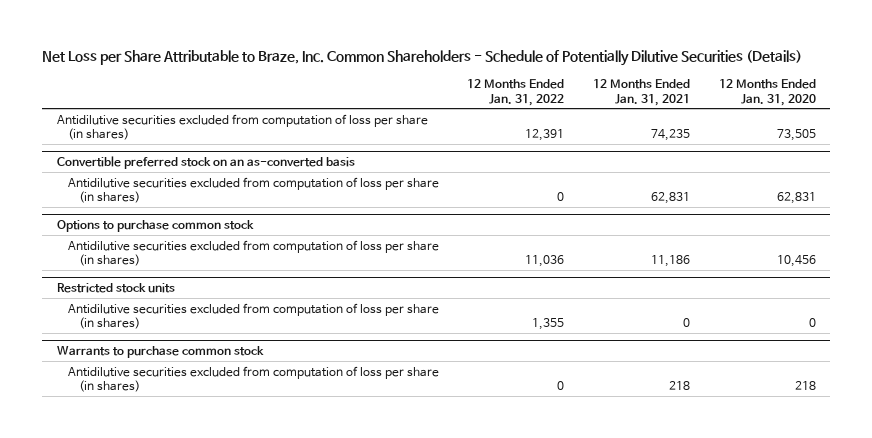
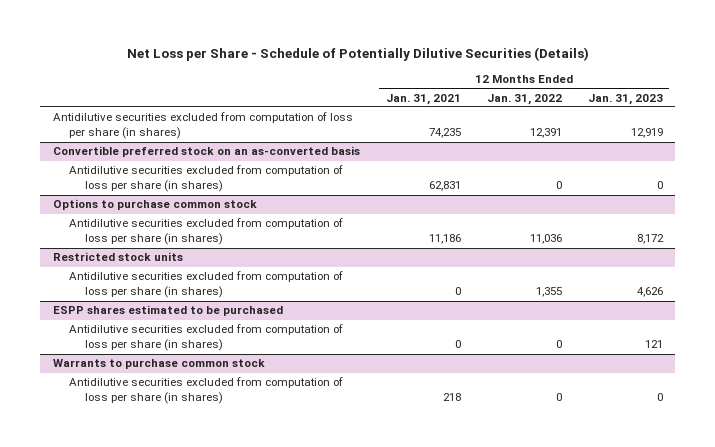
- Net Loss per Share Attributable to Braze, Inc. Common Shareholders - Schedule of Potentially Dilutive Securities (Details)
+ Net Loss per Share - Schedule of Potentially Dilutive Securities (Details)
- | 12 Months Ended Jan. 31, 2022 | 12 Months Ended Jan. 31, 2021 | 12 Months Ended Jan. 31, 2020
+ | 12 Months Ended Jan. 31, 2021 | 12 Months Ended Jan. 31, 2022 | 12 Months Ended Jan. 31, 2023
+ ESPP shares estimated to be purchased
+ Antidilutive securities excluded from computation of loss per share (in shares) | 0 | 0 | 121

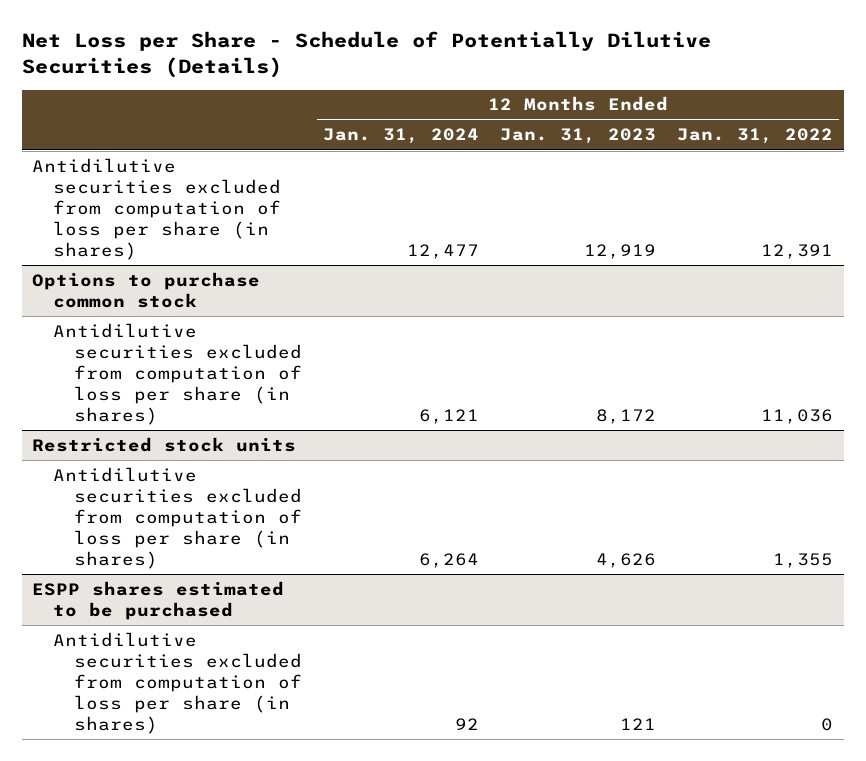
- | 12 Months Ended Jan. 31, 2021 | 12 Months Ended Jan. 31, 2022 | 12 Months Ended Jan. 31, 2023
+ | 12 Months Ended Jan. 31, 2024 | 12 Months Ended Jan. 31, 2023 | 12 Months Ended Jan. 31, 2022
- Convertible preferred stock on an as-converted basis
- Antidilutive securities excluded from computation of loss per share (in shares) | 62,831 | 0 | 0
- Warrants to purchase common stock
- Antidilutive securities excluded from computation of loss per share (in shares) | 218 | 0 | 0

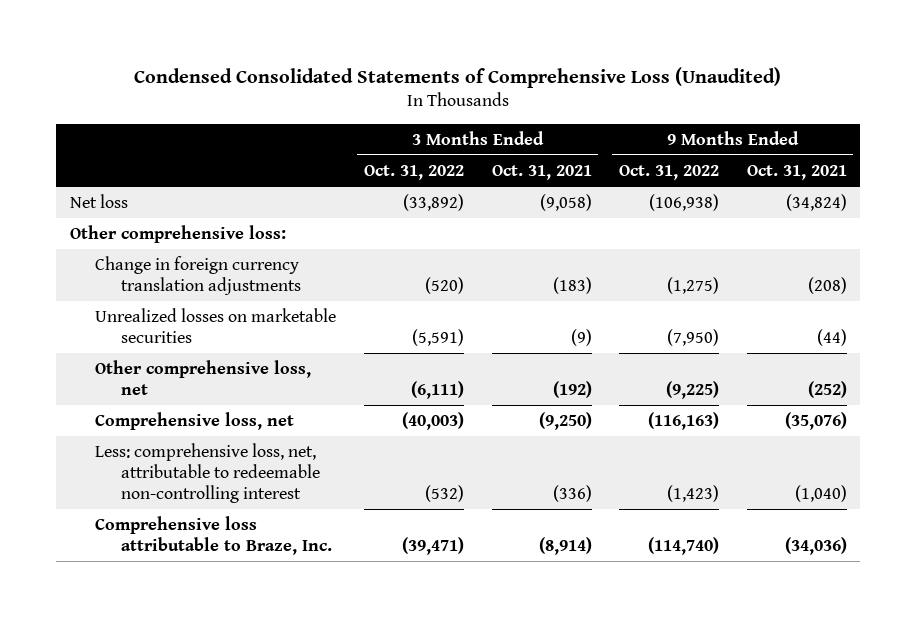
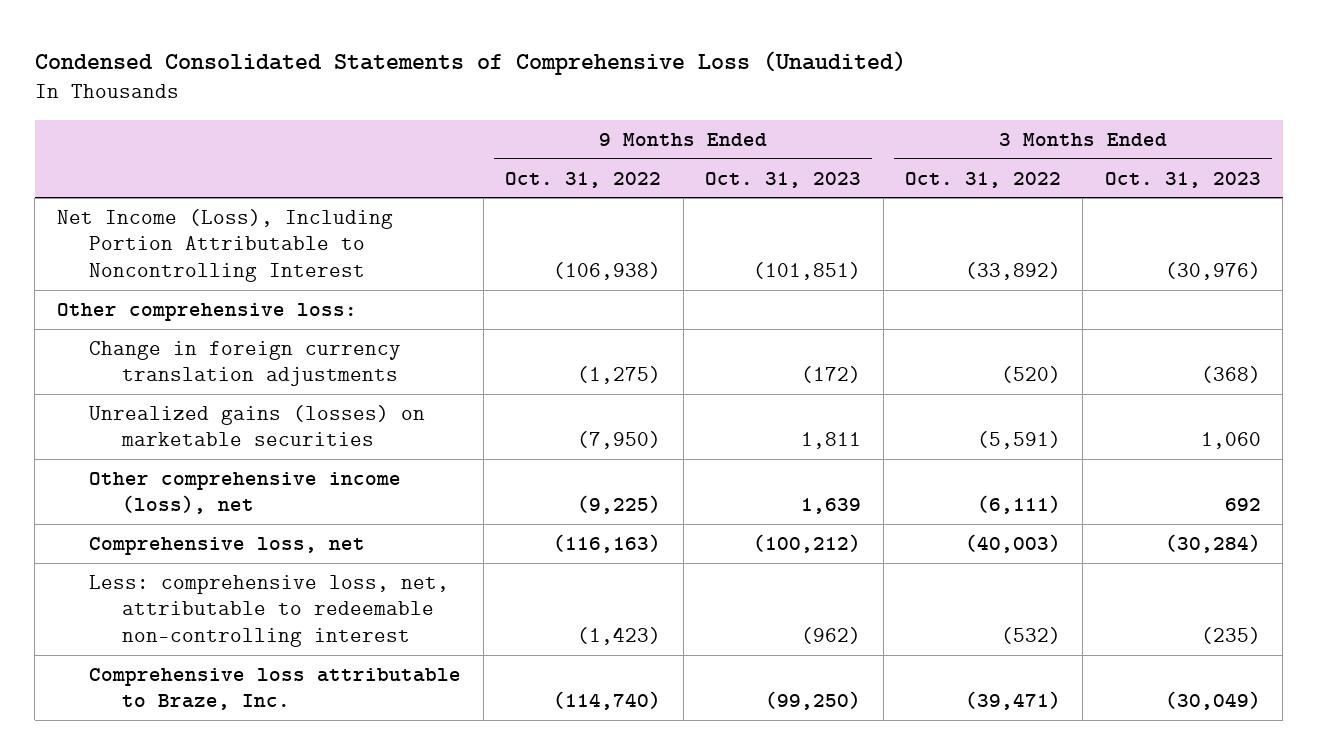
- | 3 Months Ended Oct. 31, 2022 | 3 Months Ended Oct. 31, 2021 | 9 Months Ended Oct. 31, 2022 | 9 Months Ended Oct. 31, 2021
+ | 9 Months Ended Oct. 31, 2022 | 9 Months Ended Oct. 31, 2023 | 3 Months Ended Oct. 31, 2022 | 3 Months Ended Oct. 31, 2023
- Net loss | (33,892) | (9,058) | (106,938) | (34,824)
+ Net Income (Loss), Including Portion Attributable to Noncontrolling Interest | (106,938) | (101,851) | (33,892) | (30,976)
- Unrealized losses on marketable securities | (5,591) | (9) | (7,950) | (44)
- Other comprehensive loss, net | (6,111) | (192) | (9,225) | (252)
+ Unrealized gains (losses) on marketable securities | (7,950) | 1,811 | (5,591) | 1,060
+ Other comprehensive income (loss), net | (9,225) | 1,639 | (6,111) | 692

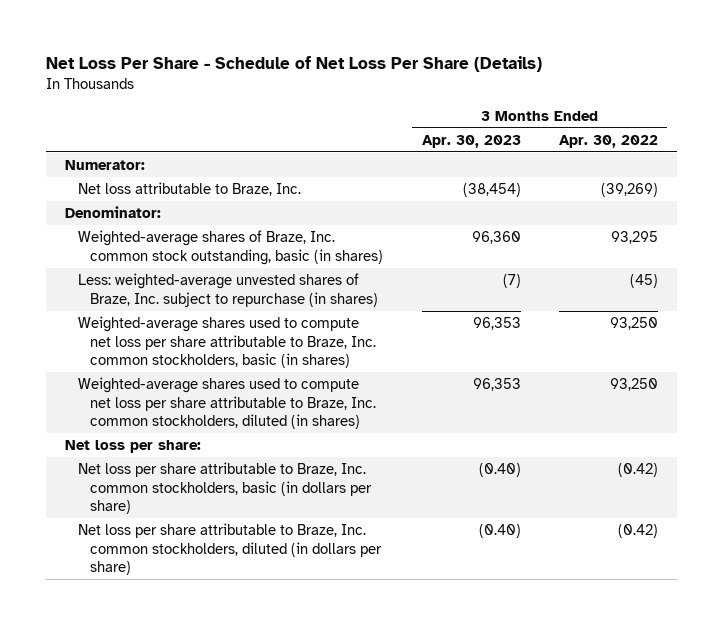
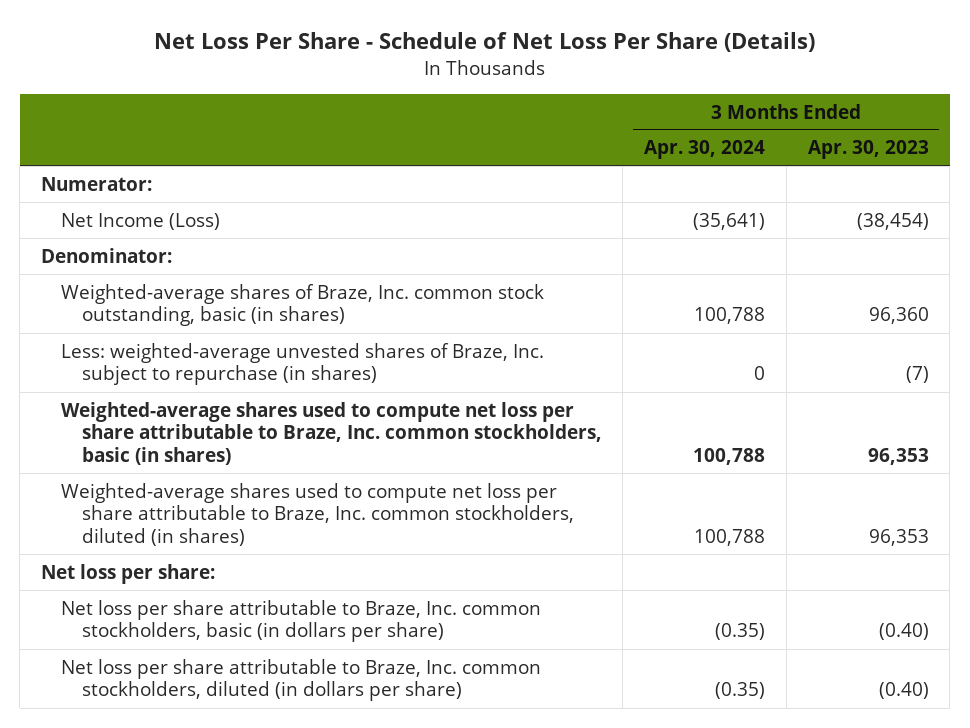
- | 3 Months Ended Apr. 30, 2023 | 3 Months Ended Apr. 30, 2022
+ | 3 Months Ended Apr. 30, 2024 | 3 Months Ended Apr. 30, 2023
- Net loss attributable to Braze, Inc. | (38,454) | (39,269)
+ Net Income (Loss) | (35,641) | (38,454)

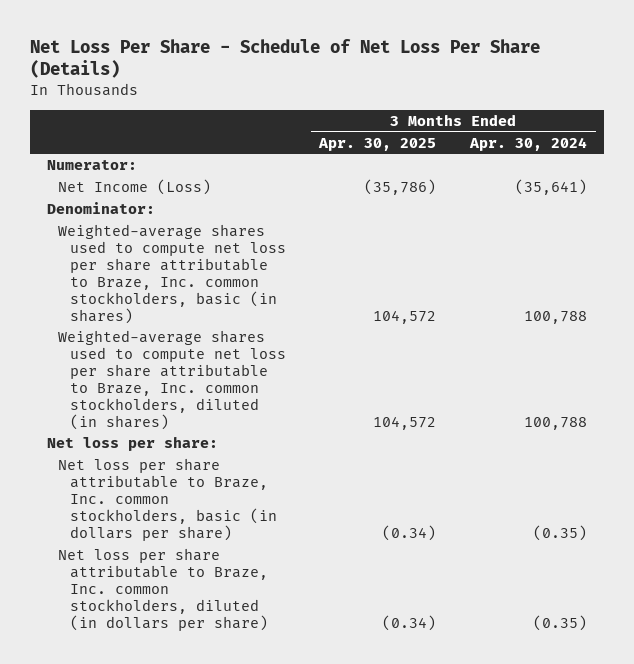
- | 3 Months Ended Apr. 30, 2024 | 3 Months Ended Apr. 30, 2023
+ | 3 Months Ended Apr. 30, 2025 | 3 Months Ended Apr. 30, 2024
- Weighted-average shares of Braze, Inc. common stock outstanding, basic (in shares) | 100,788 | 96,360
- Less: weighted-average unvested shares of Braze, Inc. subject to repurchase (in shares) | 0 | (7)

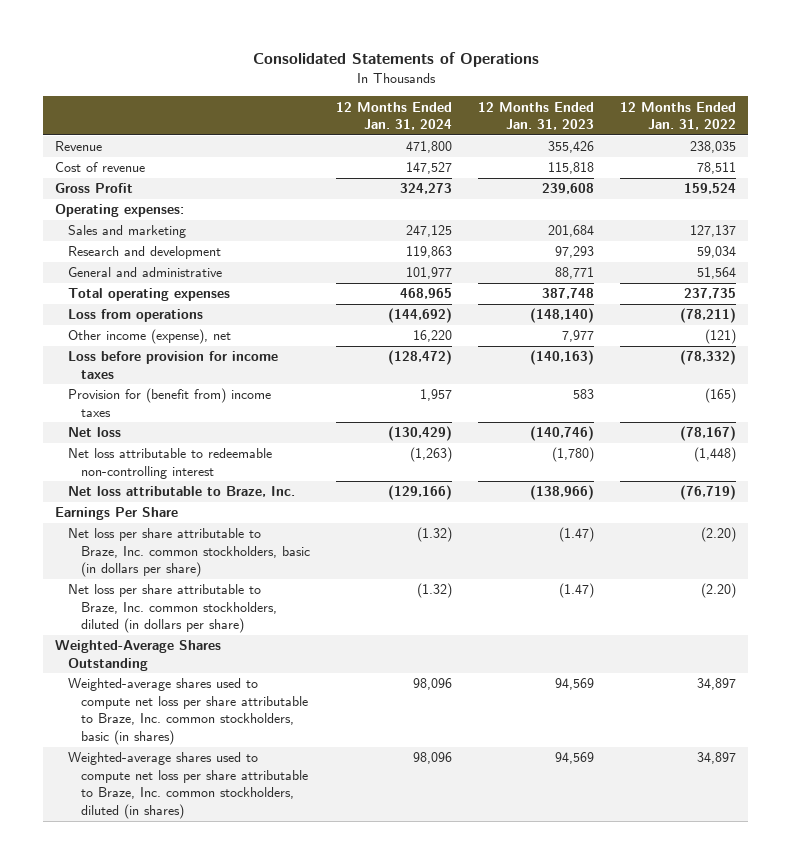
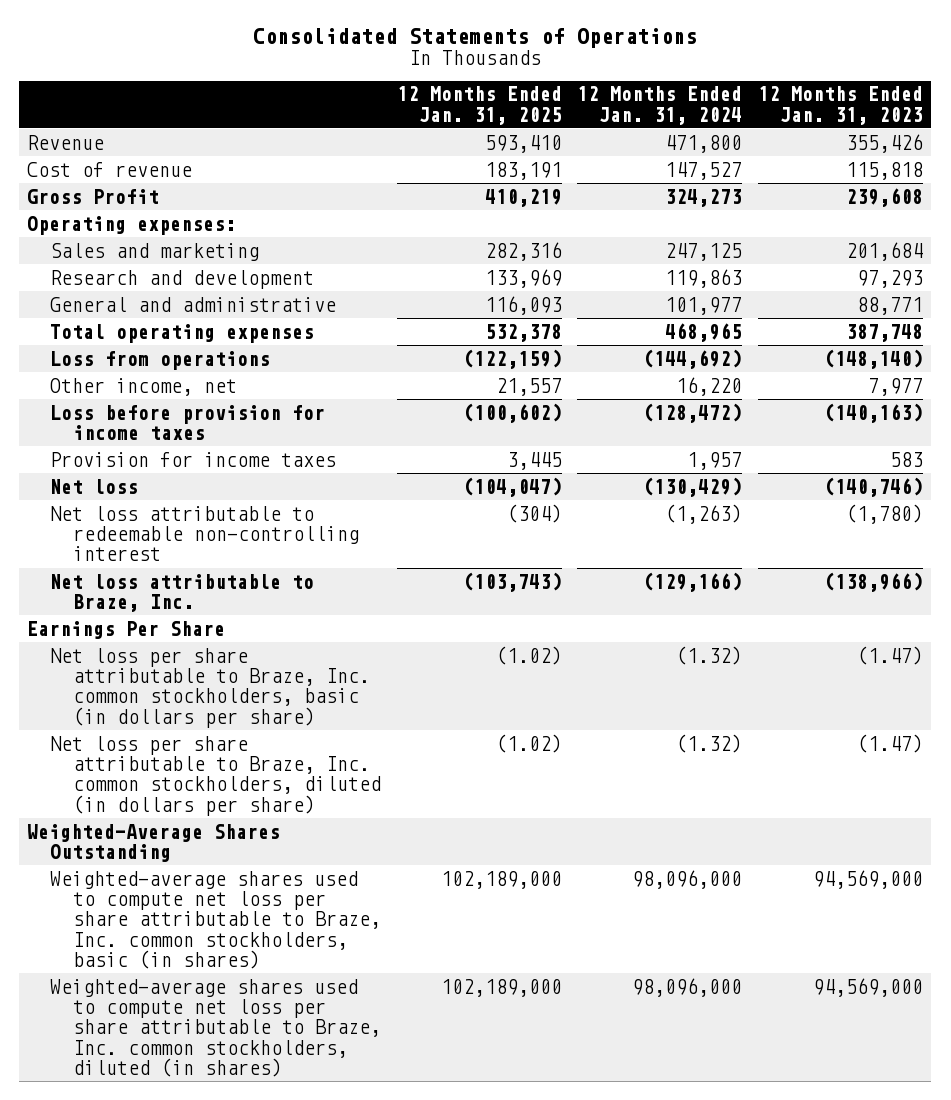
- | 12 Months Ended Jan. 31, 2024 | 12 Months Ended Jan. 31, 2023 | 12 Months Ended Jan. 31, 2022
+ | 12 Months Ended Jan. 31, 2025 | 12 Months Ended Jan. 31, 2024 | 12 Months Ended Jan. 31, 2023
- Other income (expense), net | 16,220 | 7,977 | (121)
+ Other income, net | 21,557 | 16,220 | 7,977
- Provision for (benefit from) income taxes | 1,957 | 583 | (165)
+ Provision for income taxes | 3,445 | 1,957 | 583
- Weighted-average shares used to compute net loss per share attributable to Braze, Inc. common stockholders, basic (in shares) | 98,096 | 94,569 | 34,897
- Weighted-average shares used to compute net loss per share attributable to Braze, Inc. common stockholders, diluted (in shares) | 98,096 | 94,569 | 34,897
+ Weighted-average shares used to compute net loss per share attributable to Braze, Inc. common stockholders, basic (in shares) | 102,189,000 | 98,096,000 | 94,569,000
+ Weighted-average shares used to compute net loss per share attributable to Braze, Inc. common stockholders, diluted (in shares) | 102,189,000 | 98,096,000 | 94,569,000

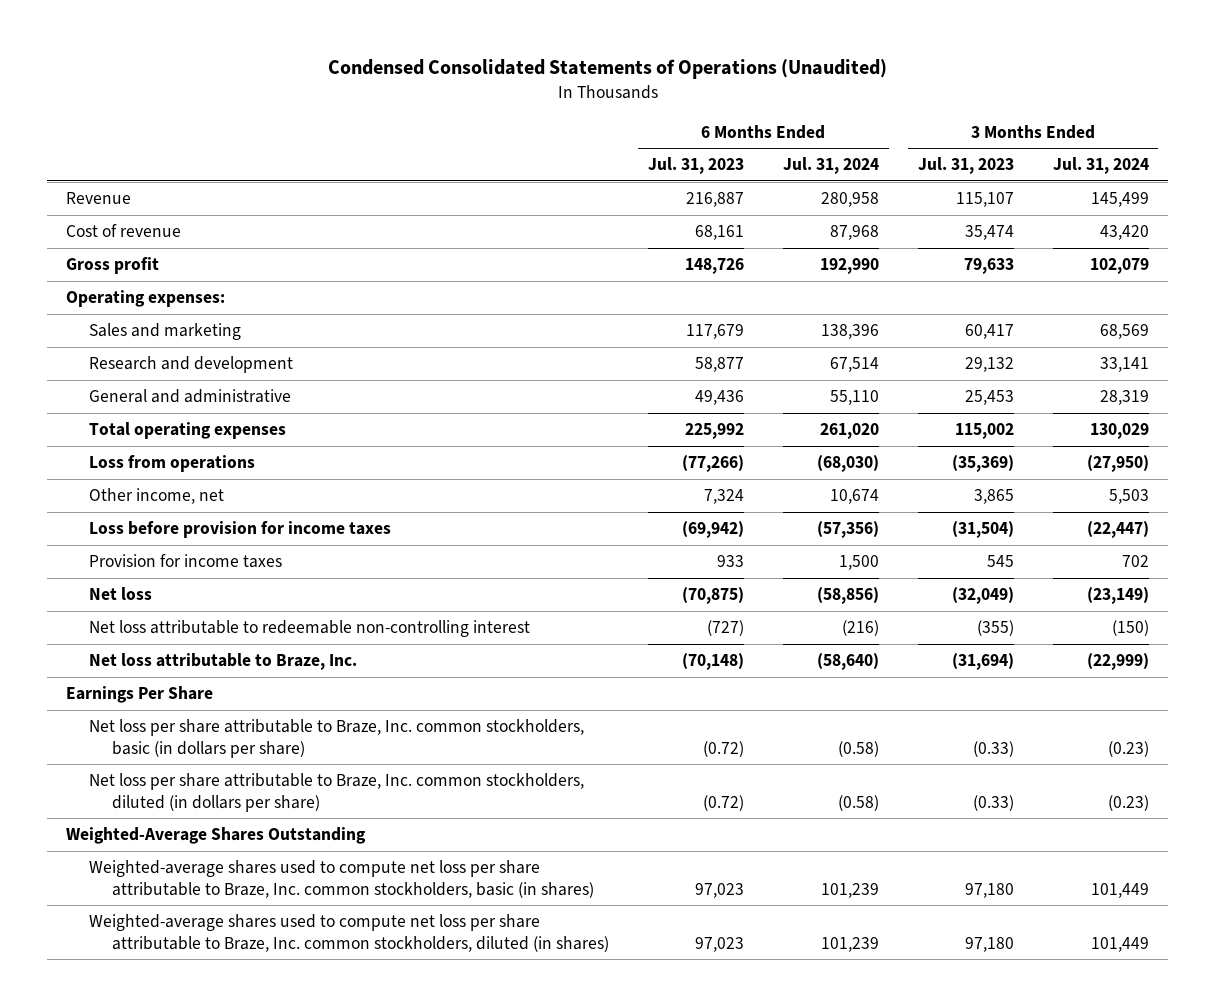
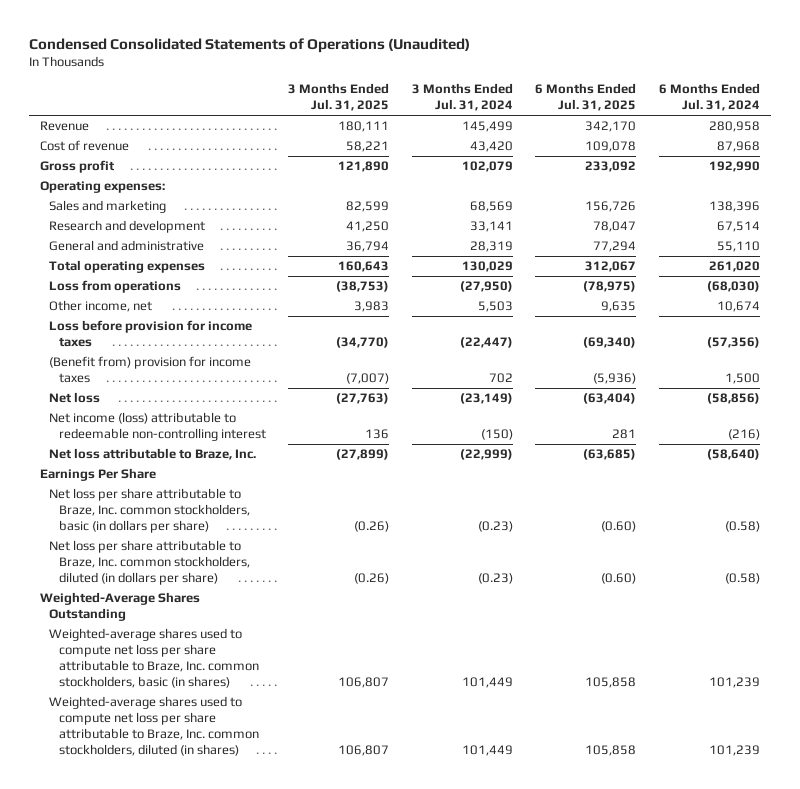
- | 6 Months Ended Jul. 31, 2023 | 6 Months Ended Jul. 31, 2024 | 3 Months Ended Jul. 31, 2023 | 3 Months Ended Jul. 31, 2024
+ | 3 Months Ended Jul. 31, 2025 | 3 Months Ended Jul. 31, 2024 | 6 Months Ended Jul. 31, 2025 | 6 Months Ended Jul. 31, 2024
- Provision for income taxes | 933 | 1,500 | 545 | 702
+ (Benefit from) provision for income taxes | (7,007) | 702 | (5,936) | 1,500
- Net loss attributable to redeemable non-controlling interest | (727) | (216) | (355) | (150)
+ Net income (loss) attributable to redeemable non-controlling interest | 136 | (150) | 281 | (216)

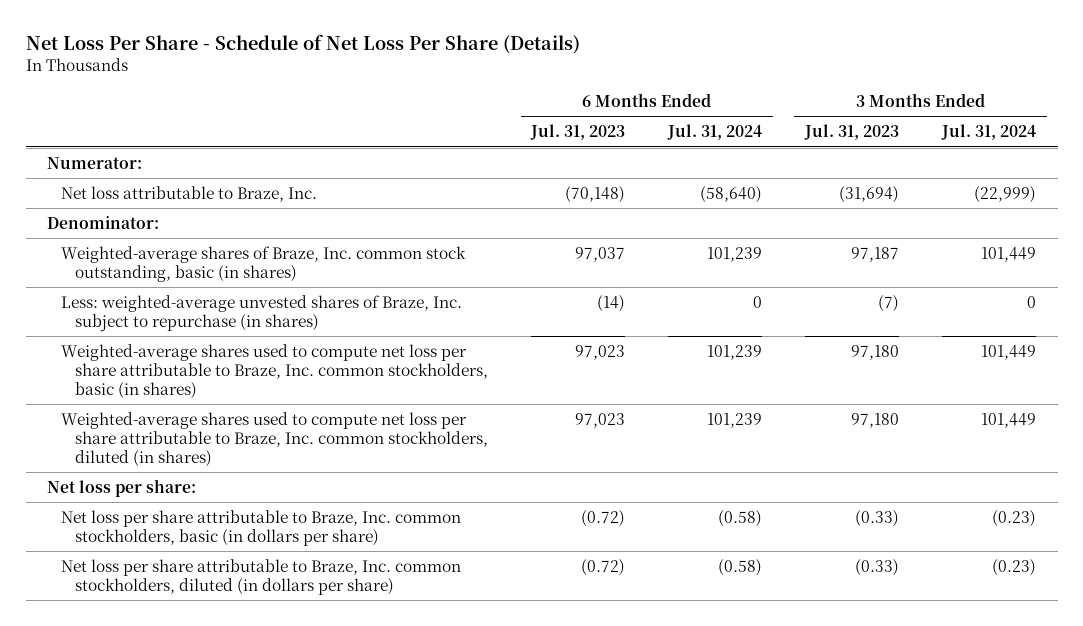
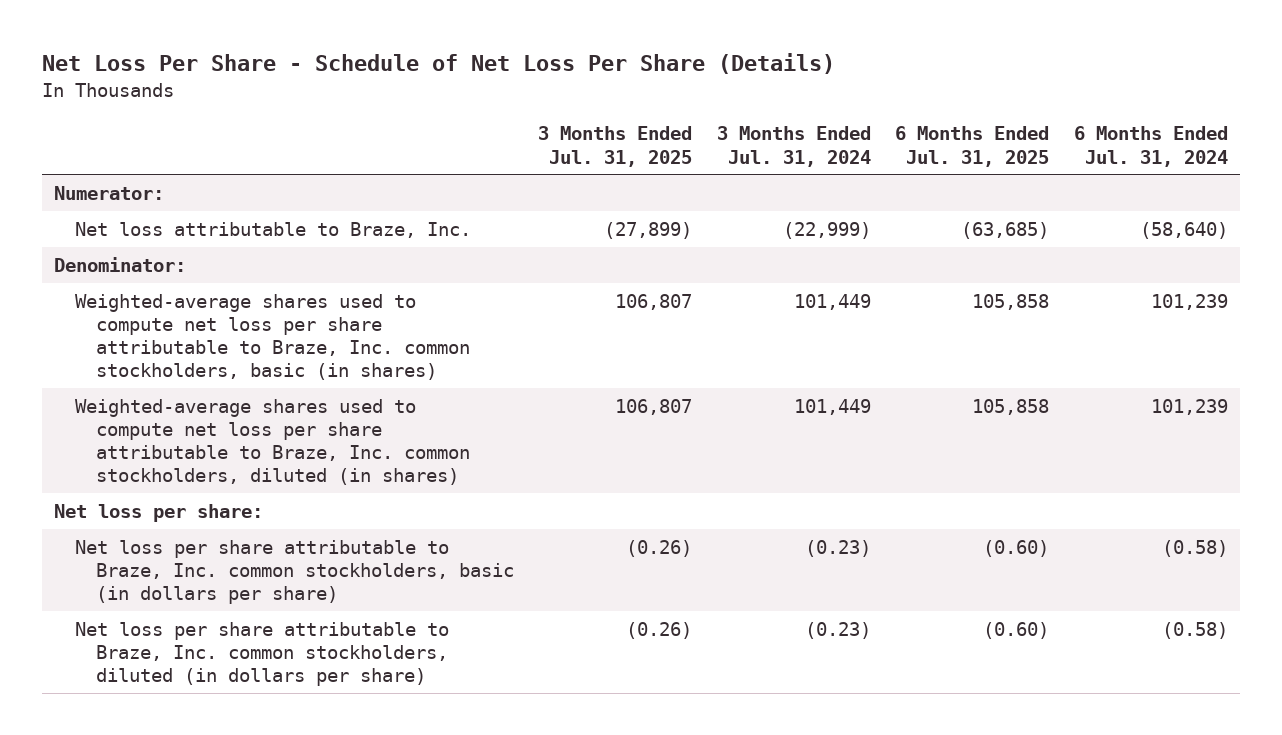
- | 6 Months Ended Jul. 31, 2023 | 6 Months Ended Jul. 31, 2024 | 3 Months Ended Jul. 31, 2023 | 3 Months Ended Jul. 31, 2024
+ | 3 Months Ended Jul. 31, 2025 | 3 Months Ended Jul. 31, 2024 | 6 Months Ended Jul. 31, 2025 | 6 Months Ended Jul. 31, 2024
- Weighted-average shares of Braze, Inc. common stock outstanding, basic (in shares) | 97,037 | 101,239 | 97,187 | 101,449
- Less: weighted-average unvested shares of Braze, Inc. subject to repurchase (in shares) | (14) | 0 | (7) | 0

